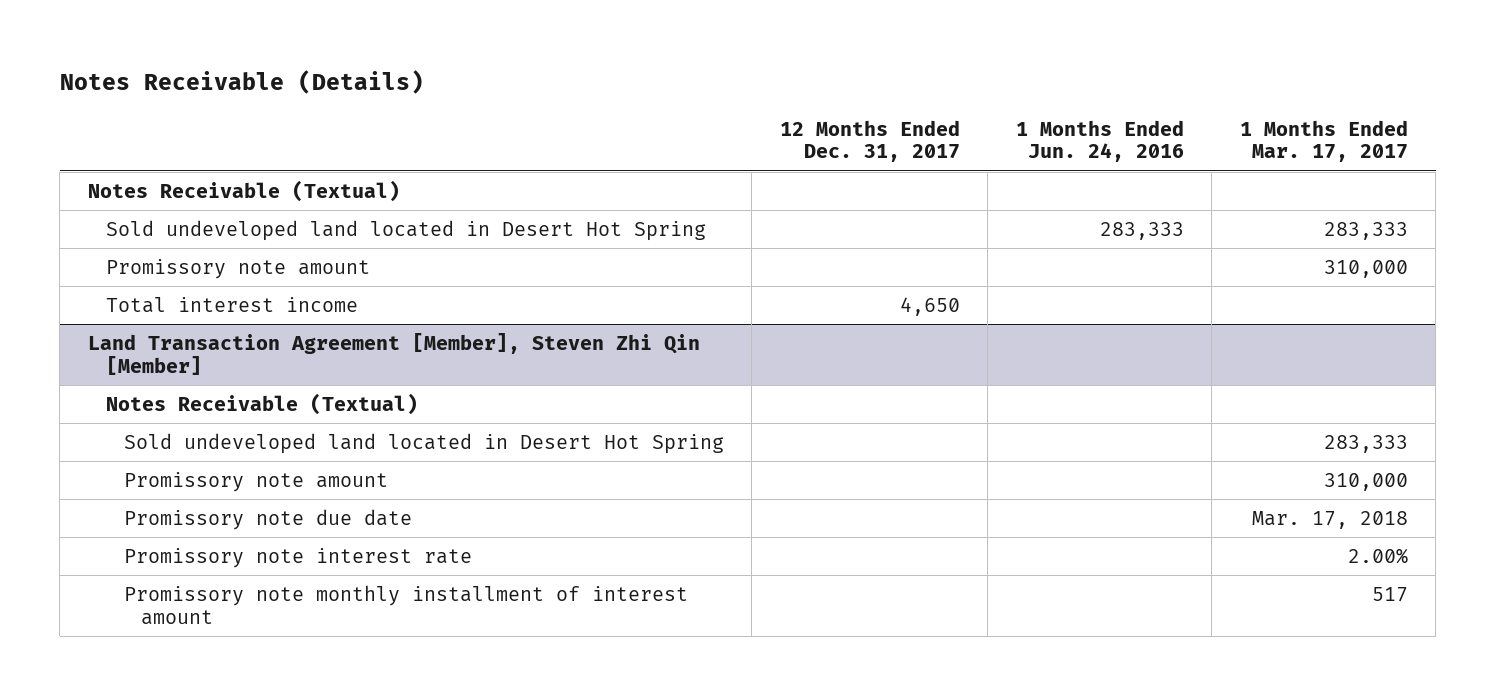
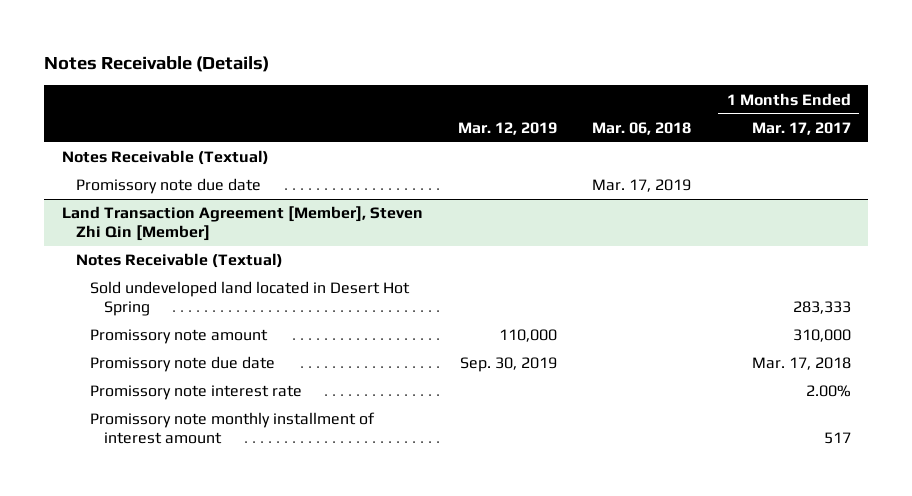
- | 12 Months Ended Dec. 31, 2017 | 1 Months Ended Jun. 24, 2016 | 1 Months Ended Mar. 17, 2017
+ | Mar. 12, 2019 | Mar. 06, 2018 | 1 Months Ended Mar. 17, 2017
- Sold undeveloped land located in Desert Hot Spring | | 283,333 | 283,333
- Promissory note amount | | | 310,000
- Total interest income | 4,650 | |
+ Promissory note due date | | Mar. 17, 2019 |

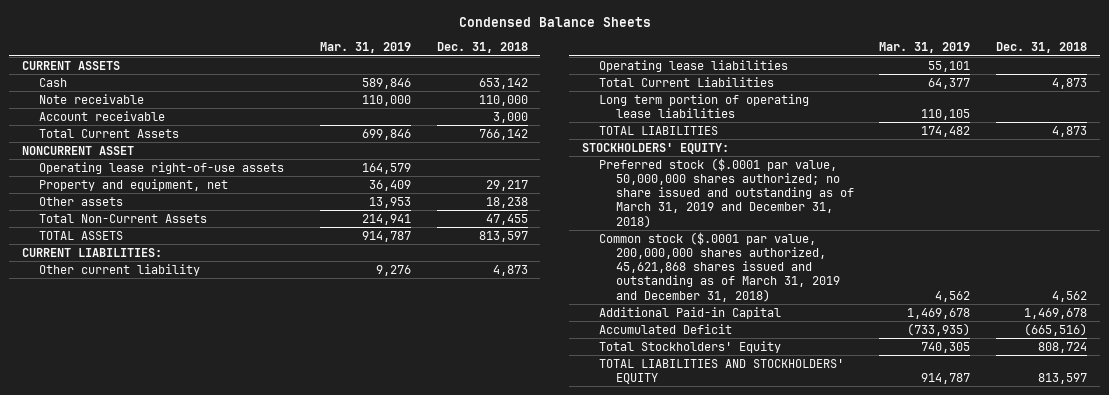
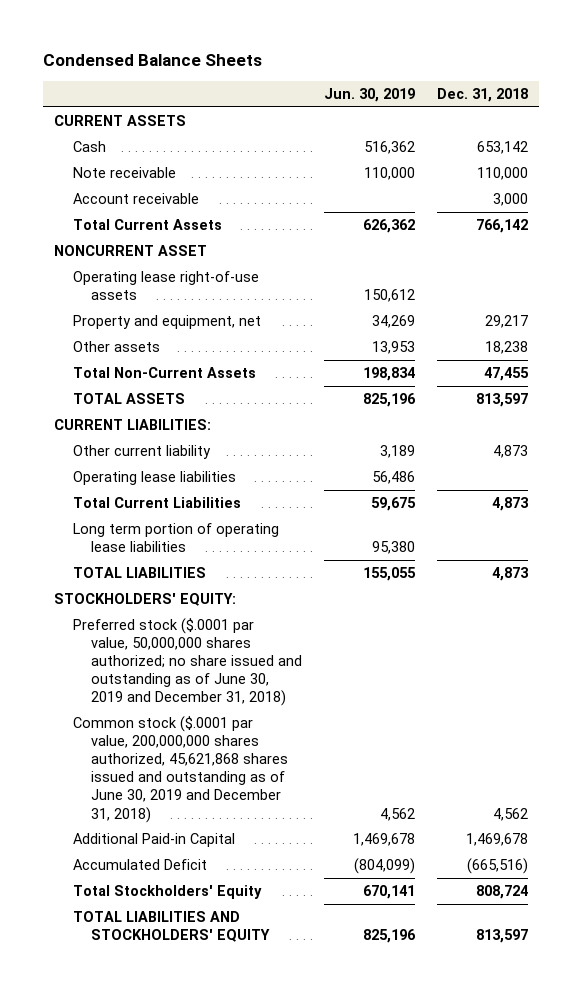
- | Mar. 31, 2019 | Dec. 31, 2018
+ | Jun. 30, 2019 | Dec. 31, 2018
- Preferred stock ($.0001 par value, 50,000,000 shares authorized; no share issued and outstanding as of March 31, 2019 and December 31, 2018)
- Common stock ($.0001 par value, 200,000,000 shares authorized, 45,621,868 shares issued and outstanding as of March 31, 2019 and December 31, 2018) | 4,562 | 4,562
+ Preferred stock ($.0001 par value, 50,000,000 shares authorized; no share issued and outstanding as of June 30, 2019 and December 31, 2018)
+ Common stock ($.0001 par value, 200,000,000 shares authorized, 45,621,868 shares issued and outstanding as of June 30, 2019 and December 31, 2018) | 4,562 | 4,562

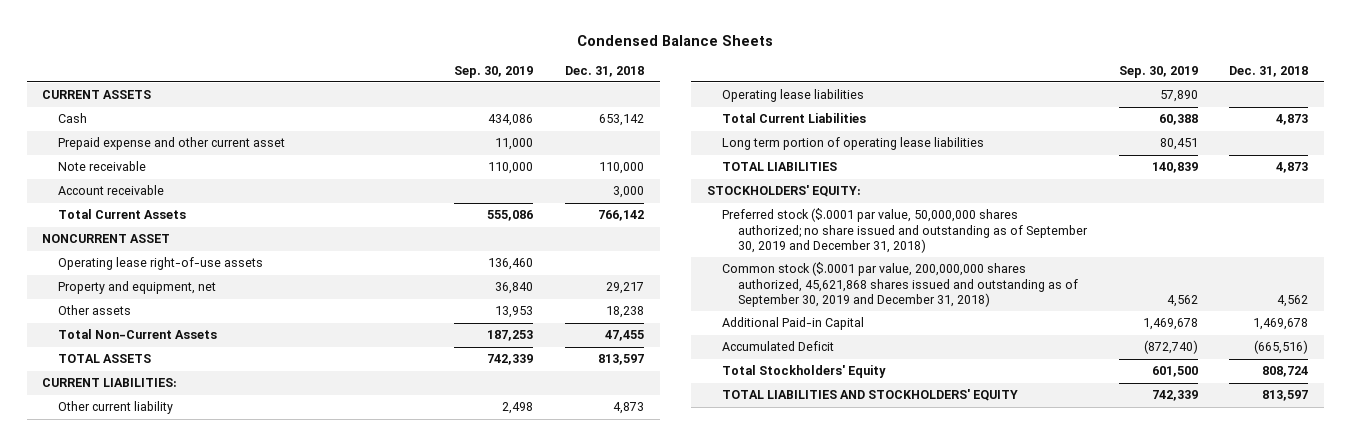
- | Jun. 30, 2019 | Dec. 31, 2018
+ | Sep. 30, 2019 | Dec. 31, 2018
+ Prepaid expense and other current asset | 11,000 |
- Preferred stock ($.0001 par value, 50,000,000 shares authorized; no share issued and outstanding as of June 30, 2019 and December 31, 2018)
- Common stock ($.0001 par value, 200,000,000 shares authorized, 45,621,868 shares issued and outstanding as of June 30, 2019 and December 31, 2018) | 4,562 | 4,562
+ Preferred stock ($.0001 par value, 50,000,000 shares authorized; no share issued and outstanding as of September 30, 2019 and December 31, 2018)
+ Common stock ($.0001 par value, 200,000,000 shares authorized, 45,621,868 shares issued and outstanding as of September 30, 2019 and December 31, 2018) | 4,562 | 4,562

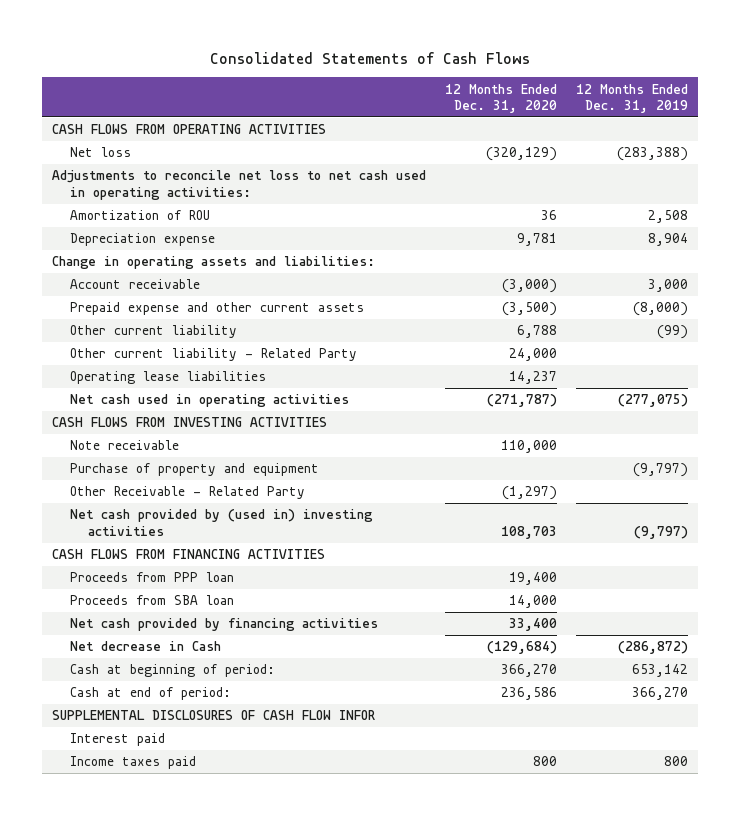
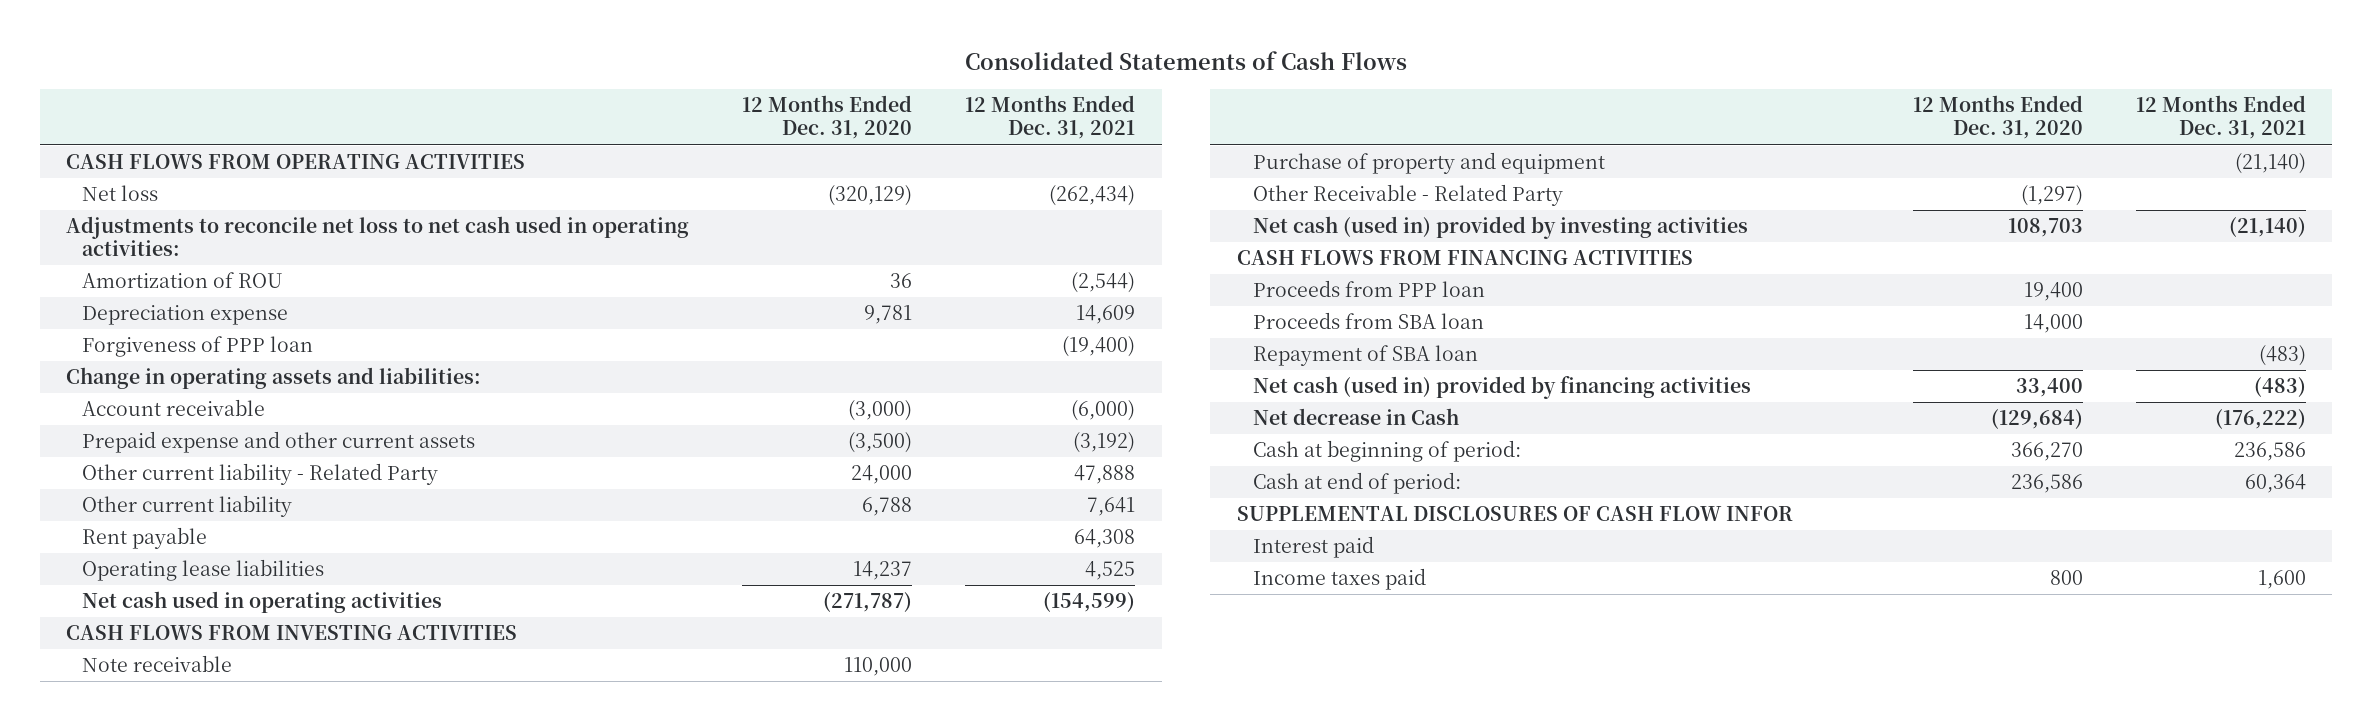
- | 12 Months Ended Dec. 31, 2020 | 12 Months Ended Dec. 31, 2019
+ | 12 Months Ended Dec. 31, 2020 | 12 Months Ended Dec. 31, 2021
+ Forgiveness of PPP loan | | (19,400)
moved down: Other current liability | 6,788 | 7,641
+ Rent payable | | 64,308
- Net cash provided by (used in) investing activities | 108,703 | (9,797)
+ Net cash (used in) provided by investing activities | 108,703 | (21,140)
- Net cash provided by financing activities | 33,400 |
+ Repayment of SBA loan | | (483)
+ Net cash (used in) provided by financing activities | 33,400 | (483)

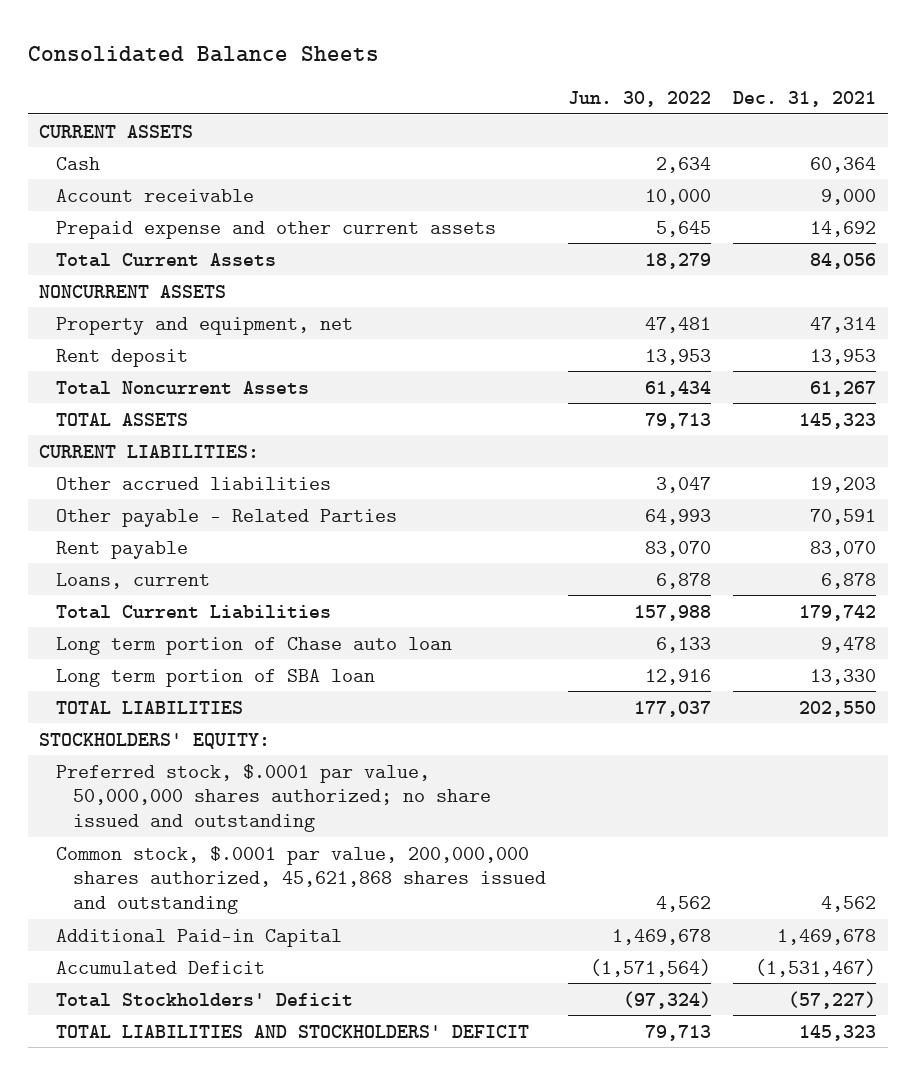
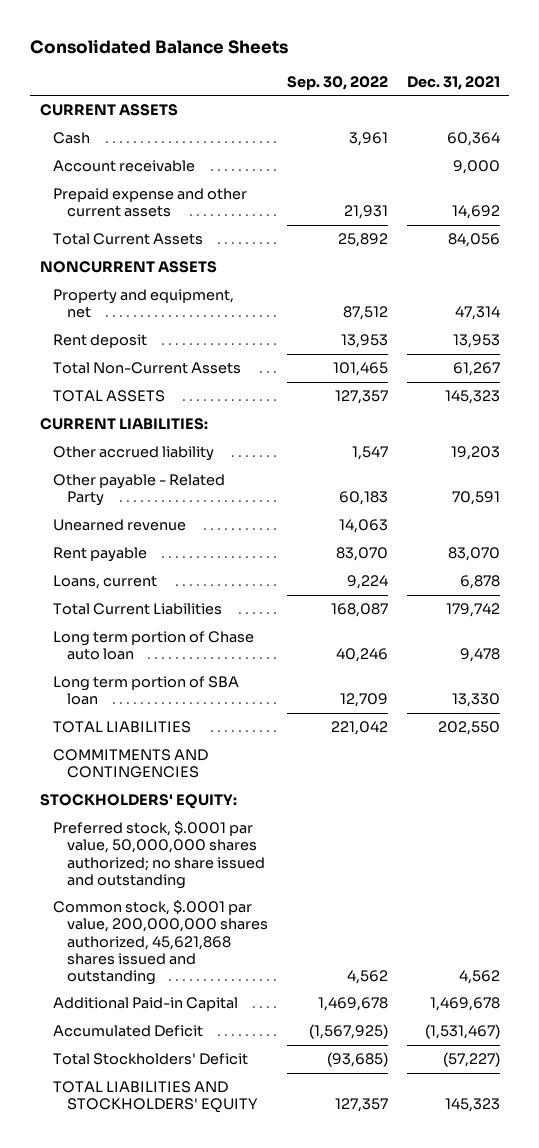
- | Jun. 30, 2022 | Dec. 31, 2021
+ | Sep. 30, 2022 | Dec. 31, 2021
- Total Noncurrent Assets | 61,434 | 61,267
+ Total Non-Current Assets | 101,465 | 61,267
- Other accrued liabilities | 3,047 | 19,203
- Other payable - Related Parties | 64,993 | 70,591
+ Other accrued liability | 1,547 | 19,203
+ Other payable - Related Party | 60,183 | 70,591
+ Unearned revenue | 14,063 |
+ COMMITMENTS AND CONTINGENCIES
- TOTAL LIABILITIES AND STOCKHOLDERS' DEFICIT | 79,713 | 145,323
+ TOTAL LIABILITIES AND STOCKHOLDERS' EQUITY | 127,357 | 145,323

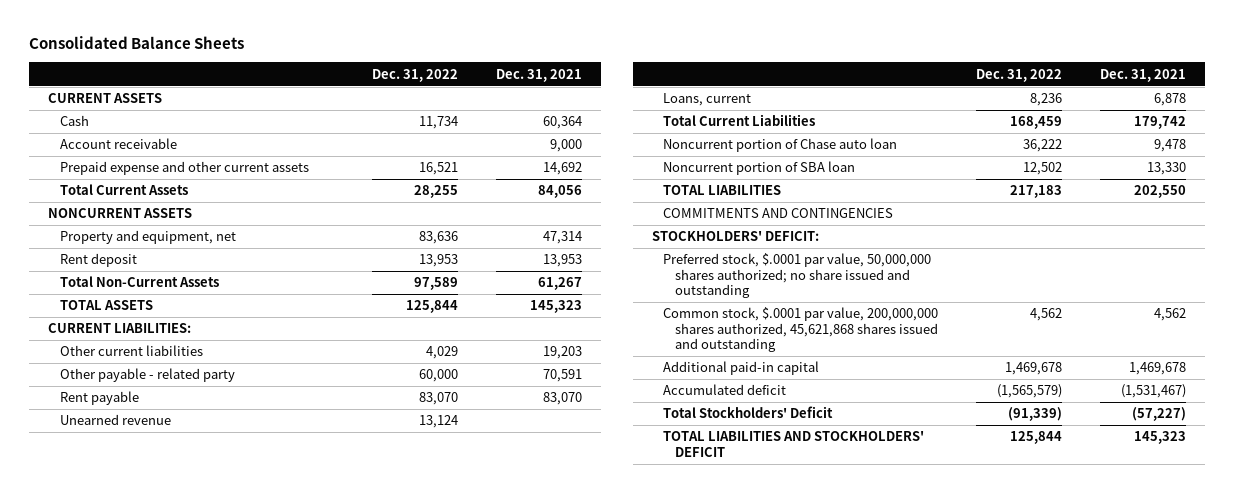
- | Sep. 30, 2022 | Dec. 31, 2021
+ | Dec. 31, 2022 | Dec. 31, 2021
- Other accrued liability | 1,547 | 19,203
- Other payable - Related Party | 60,183 | 70,591
+ Other current liabilities | 4,029 | 19,203
+ Other payable - related party | 60,000 | 70,591
moved down: Unearned revenue | 13,124 |
- Long term portion of Chase auto loan | 40,246 | 9,478
- Long term portion of SBA loan | 12,709 | 13,330
+ Noncurrent portion of Chase auto loan | 36,222 | 9,478
+ Noncurrent portion of SBA loan | 12,502 | 13,330
- STOCKHOLDERS' EQUITY:
+ STOCKHOLDERS' DEFICIT:
- Additional Paid-in Capital | 1,469,678 | 1,469,678
- Accumulated Deficit | (1,567,925) | (1,531,467)
+ Additional paid-in capital | 1,469,678 | 1,469,678
+ Accumulated deficit | (1,565,579) | (1,531,467)
- TOTAL LIABILITIES AND STOCKHOLDERS' EQUITY | 127,357 | 145,323
+ TOTAL LIABILITIES AND STOCKHOLDERS' DEFICIT | 125,844 | 145,323

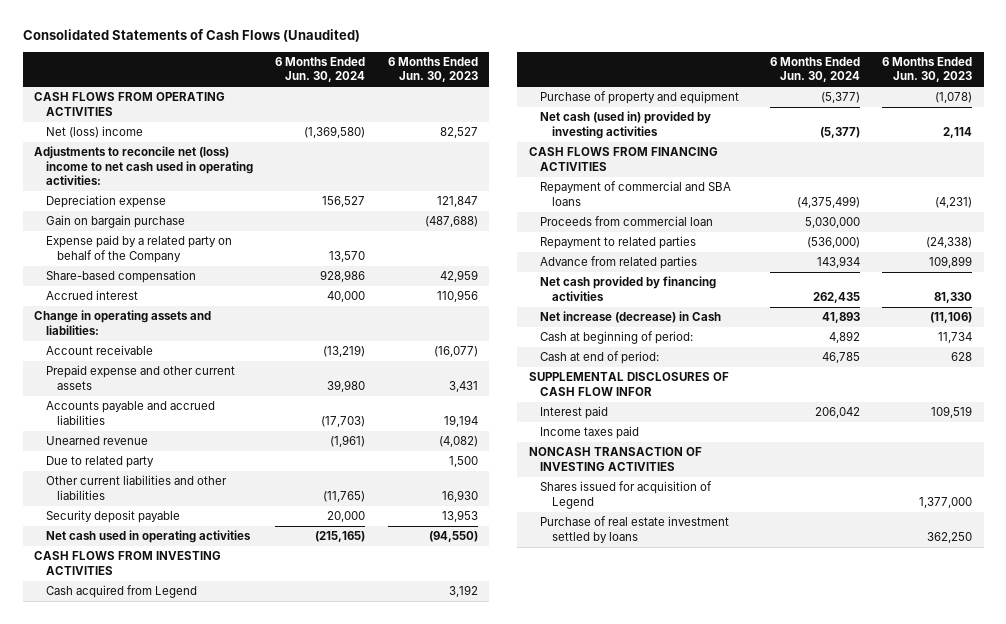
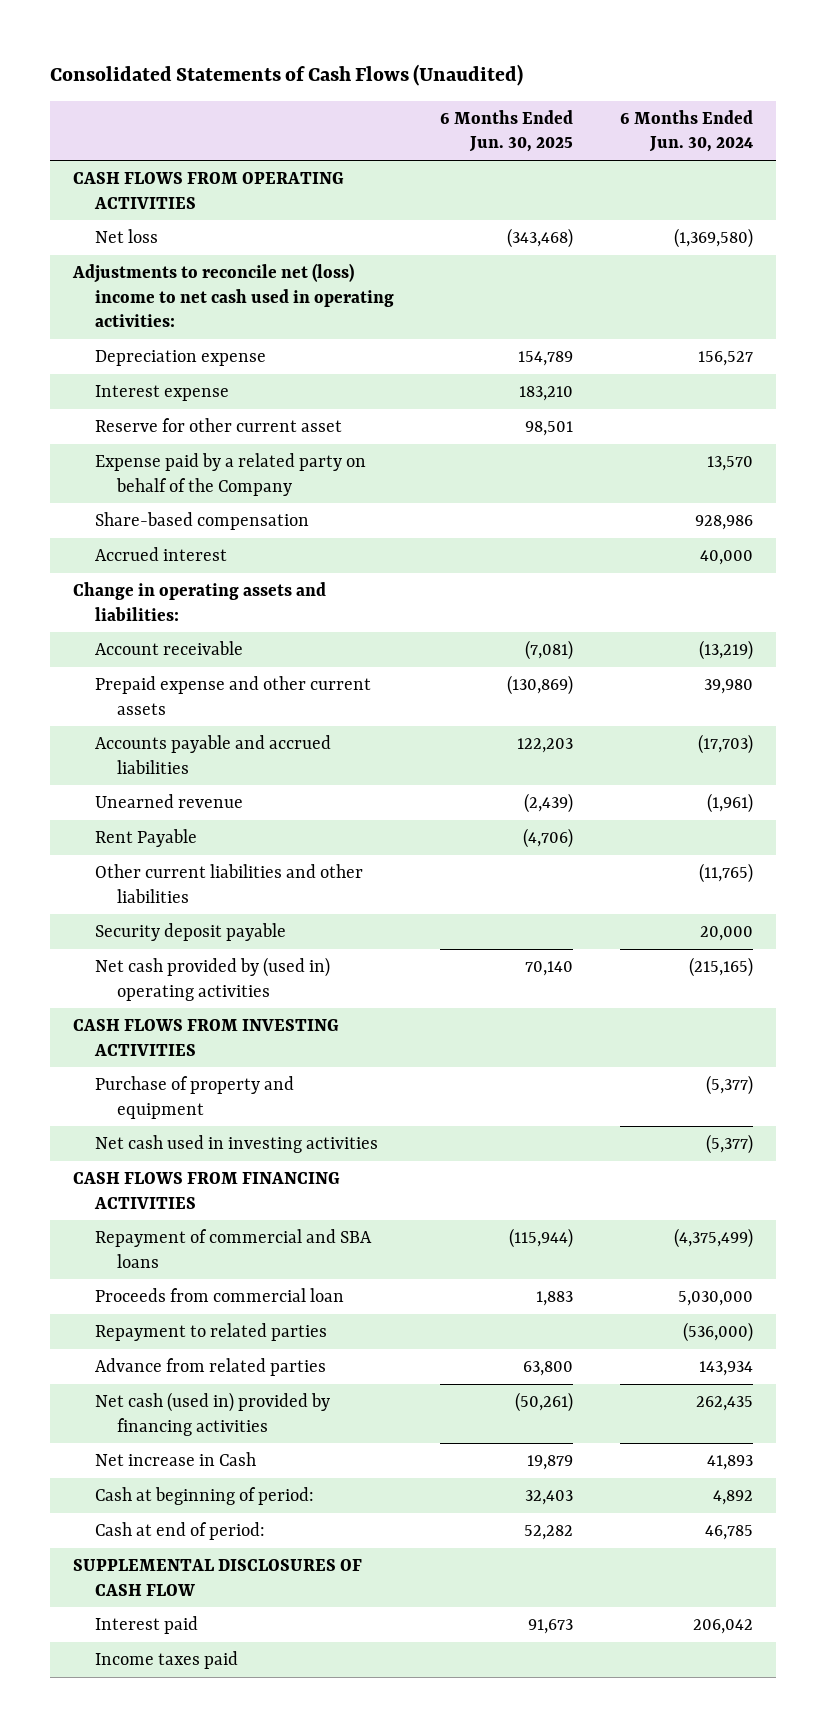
- | 6 Months Ended Jun. 30, 2024 | 6 Months Ended Jun. 30, 2023
+ | 6 Months Ended Jun. 30, 2025 | 6 Months Ended Jun. 30, 2024
- Net (loss) income | (1,369,580) | 82,527
+ Net loss | (343,468) | (1,369,580)
- Gain on bargain purchase | | (487,688)
+ Interest expense | 183,210 |
+ Reserve for other current asset | 98,501 |
- Due to related party | | 1,500
+ Rent Payable | (4,706) |
- Net cash used in operating activities | (215,165) | (94,550)
+ Net cash provided by (used in) operating activities | 70,140 | (215,165)
- Cash acquired from Legend | | 3,192
- Net cash (used in) provided by investing activities | (5,377) | 2,114
+ Net cash used in investing activities | | (5,377)
- Net cash provided by financing activities | 262,435 | 81,330
- Net increase (decrease) in Cash | 41,893 | (11,106)
+ Net cash (used in) provided by financing activities | (50,261) | 262,435
+ Net increase in Cash | 19,879 | 41,893
- SUPPLEMENTAL DISCLOSURES OF CASH FLOW INFOR
+ SUPPLEMENTAL DISCLOSURES OF CASH FLOW
- NONCASH TRANSACTION OF INVESTING ACTIVITIES
- Shares issued for acquisition of Legend | | 1,377,000
- Purchase of real estate investment settled by loans | | 362,250

